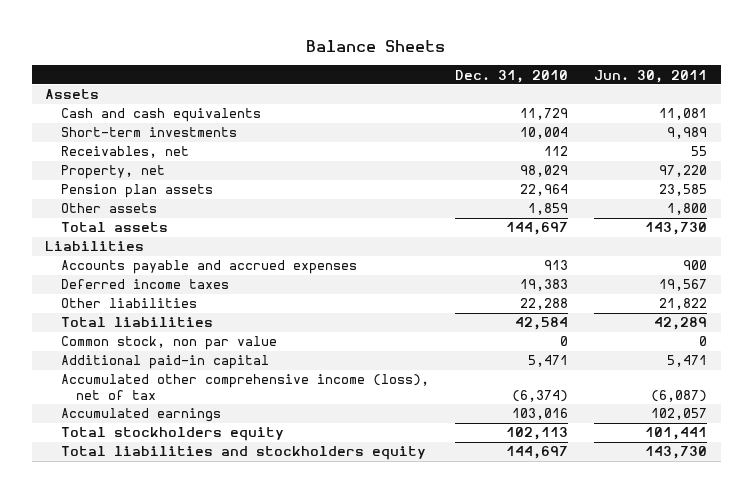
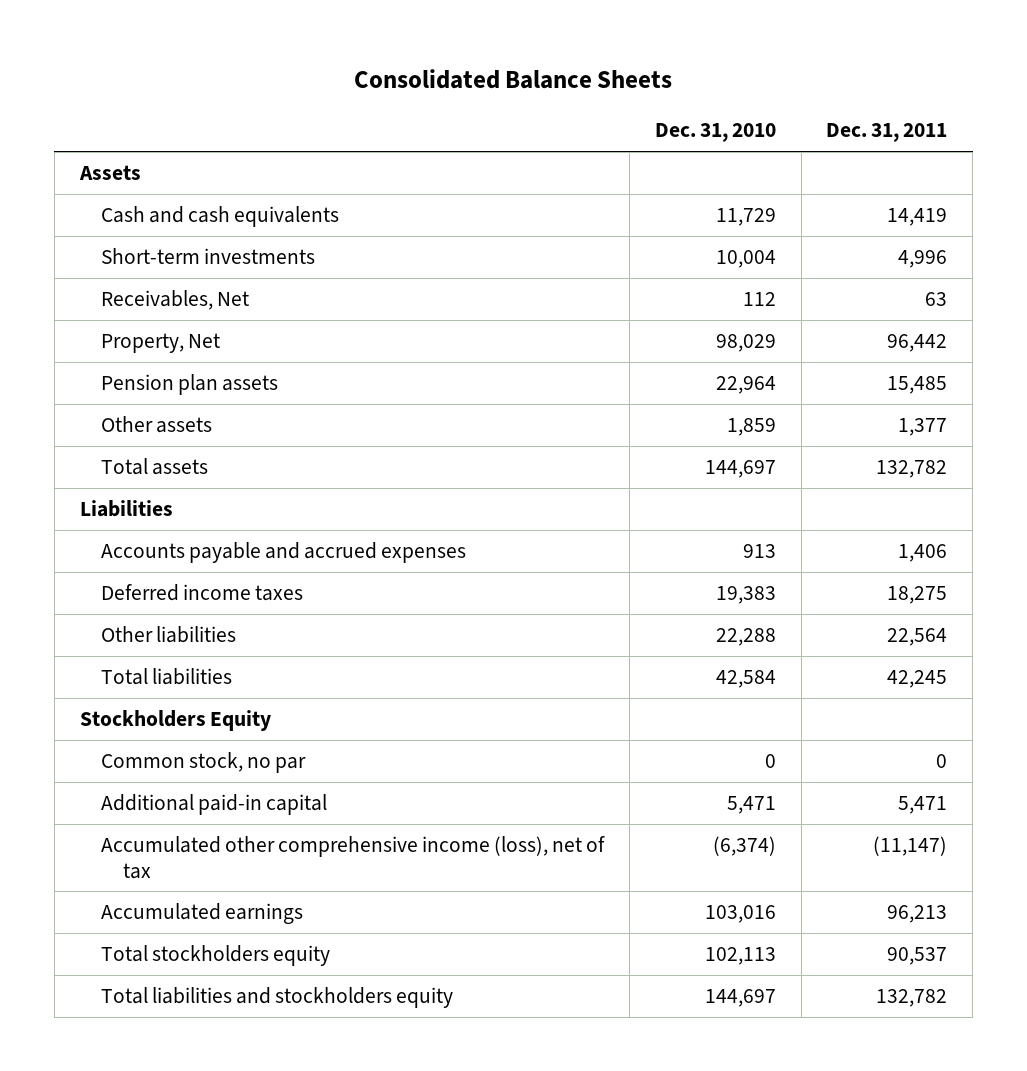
- Balance Sheets
+ Consolidated Balance Sheets
- | Dec. 31, 2010 | Jun. 30, 2011
+ | Dec. 31, 2010 | Dec. 31, 2011
- Receivables, net | 112 | 55
- Property, net | 98,029 | 97,220
+ Receivables, Net | 112 | 63
+ Property, Net | 98,029 | 96,442
- Common stock, non par value | 0 | 0
+ Stockholders Equity
+ Common stock, no par | 0 | 0

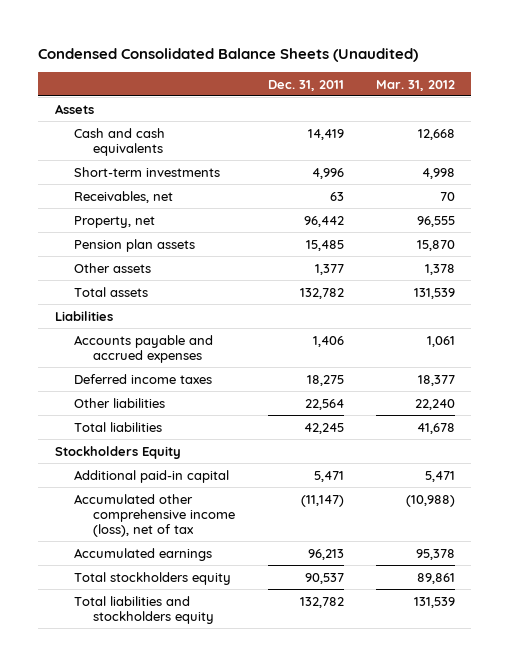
- Consolidated Balance Sheets
+ Condensed Consolidated Balance Sheets (Unaudited)
- | Dec. 31, 2010 | Dec. 31, 2011
+ | Dec. 31, 2011 | Mar. 31, 2012
- Receivables, Net | 112 | 63
- Property, Net | 98,029 | 96,442
+ Receivables, net | 63 | 70
+ Property, net | 96,442 | 96,555
- Common stock, no par | 0 | 0

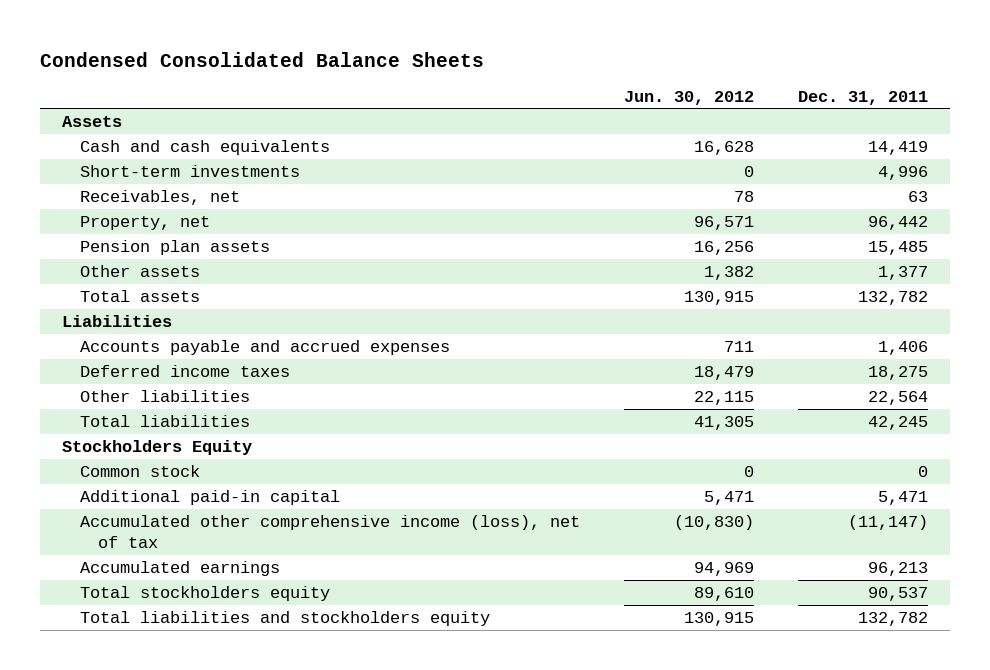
- Condensed Consolidated Balance Sheets (Unaudited)
+ Condensed Consolidated Balance Sheets
- | Dec. 31, 2011 | Mar. 31, 2012
+ | Jun. 30, 2012 | Dec. 31, 2011
+ Common stock | 0 | 0

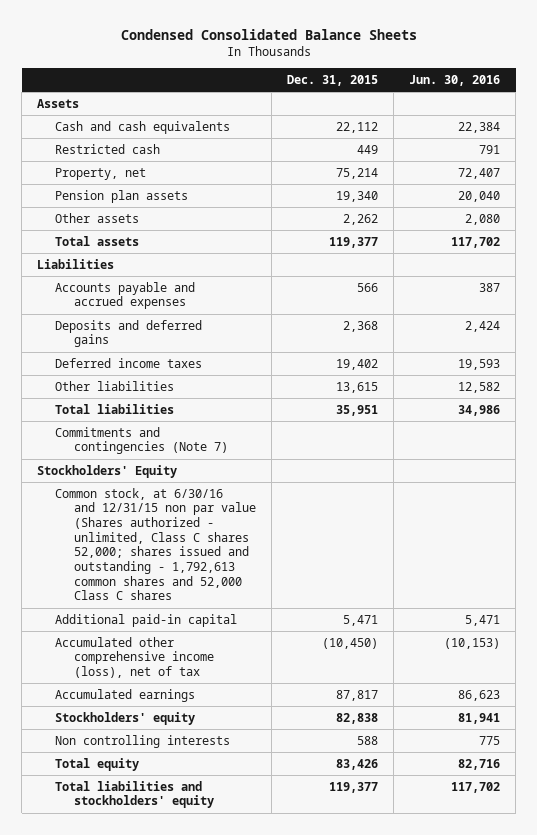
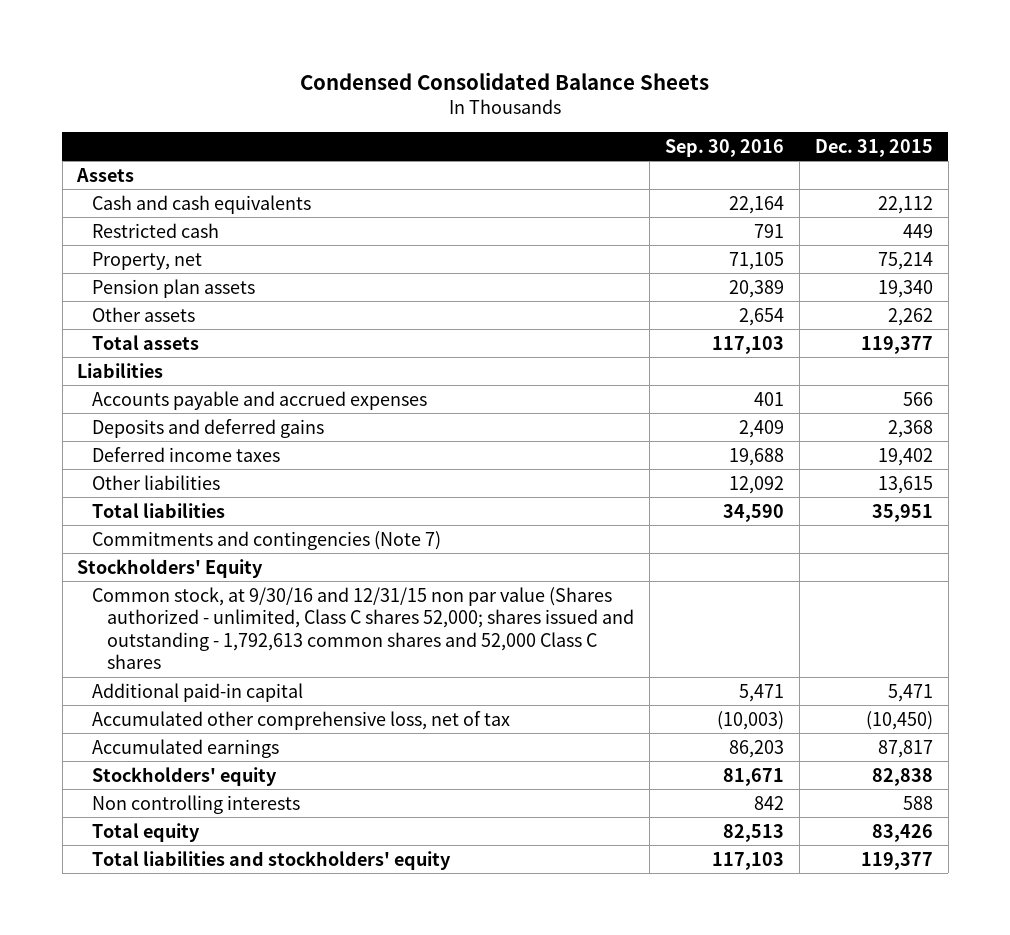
- | Dec. 31, 2015 | Jun. 30, 2016
+ | Sep. 30, 2016 | Dec. 31, 2015
- Common stock, at 6/30/16 and 12/31/15 non par value (Shares authorized - unlimited, Class C shares 52,000; shares issued and outstanding - 1,792,613 common shares and 52,000 Class C shares
+ Common stock, at 9/30/16 and 12/31/15 non par value (Shares authorized - unlimited, Class C shares 52,000; shares issued and outstanding - 1,792,613 common shares and 52,000 Class C shares
- Accumulated other comprehensive income (loss), net of tax | (10,450) | (10,153)
+ Accumulated other comprehensive loss, net of tax | (10,003) | (10,450)

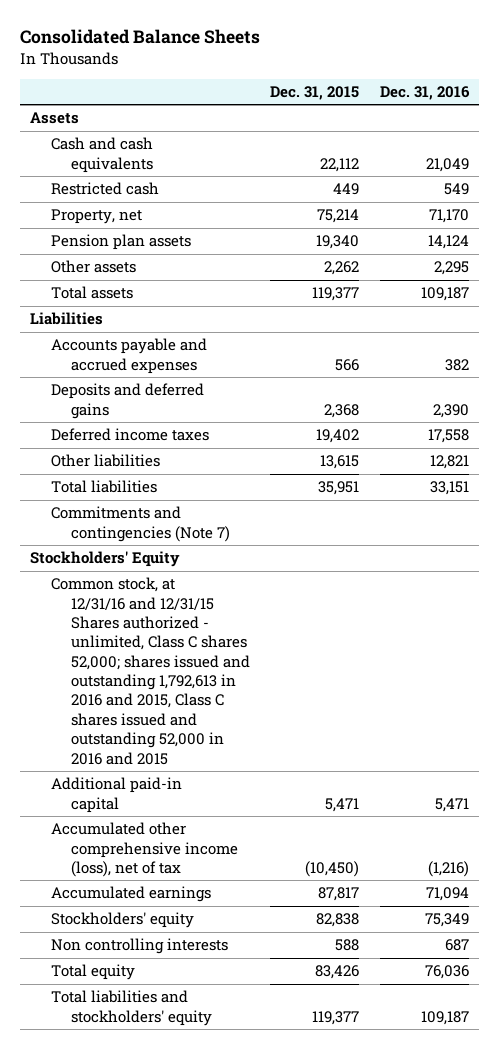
- Condensed Consolidated Balance Sheets
+ Consolidated Balance Sheets
- | Sep. 30, 2016 | Dec. 31, 2015
+ | Dec. 31, 2015 | Dec. 31, 2016
- Common stock, at 9/30/16 and 12/31/15 non par value (Shares authorized - unlimited, Class C shares 52,000; shares issued and outstanding - 1,792,613 common shares and 52,000 Class C shares
+ Common stock, at 12/31/16 and 12/31/15 Shares authorized - unlimited, Class C shares 52,000; shares issued and outstanding 1,792,613 in 2016 and 2015, Class C shares issued and outstanding 52,000 in 2016 and 2015
- Accumulated other comprehensive loss, net of tax | (10,003) | (10,450)
+ Accumulated other comprehensive income (loss), net of tax | (10,450) | (1,216)

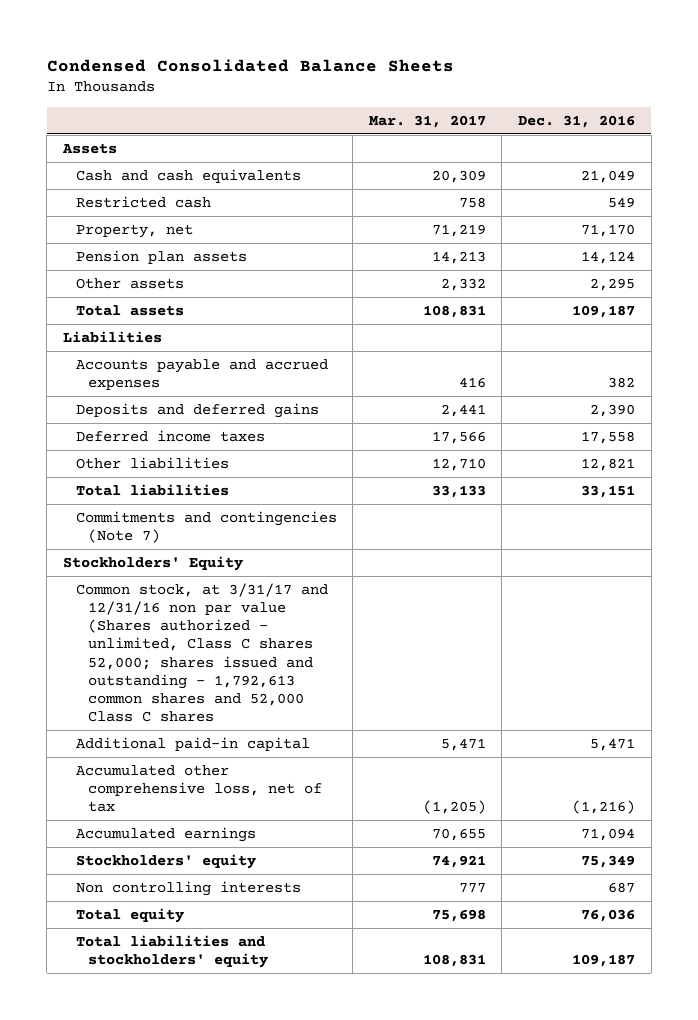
- Consolidated Balance Sheets
+ Condensed Consolidated Balance Sheets
- | Dec. 31, 2015 | Dec. 31, 2016
+ | Mar. 31, 2017 | Dec. 31, 2016
- Common stock, at 12/31/16 and 12/31/15 Shares authorized - unlimited, Class C shares 52,000; shares issued and outstanding 1,792,613 in 2016 and 2015, Class C shares issued and outstanding 52,000 in 2016 and 2015
+ Common stock, at 3/31/17 and 12/31/16 non par value (Shares authorized - unlimited, Class C shares 52,000; shares issued and outstanding - 1,792,613 common shares and 52,000 Class C shares
- Accumulated other comprehensive income (loss), net of tax | (10,450) | (1,216)
+ Accumulated other comprehensive loss, net of tax | (1,205) | (1,216)

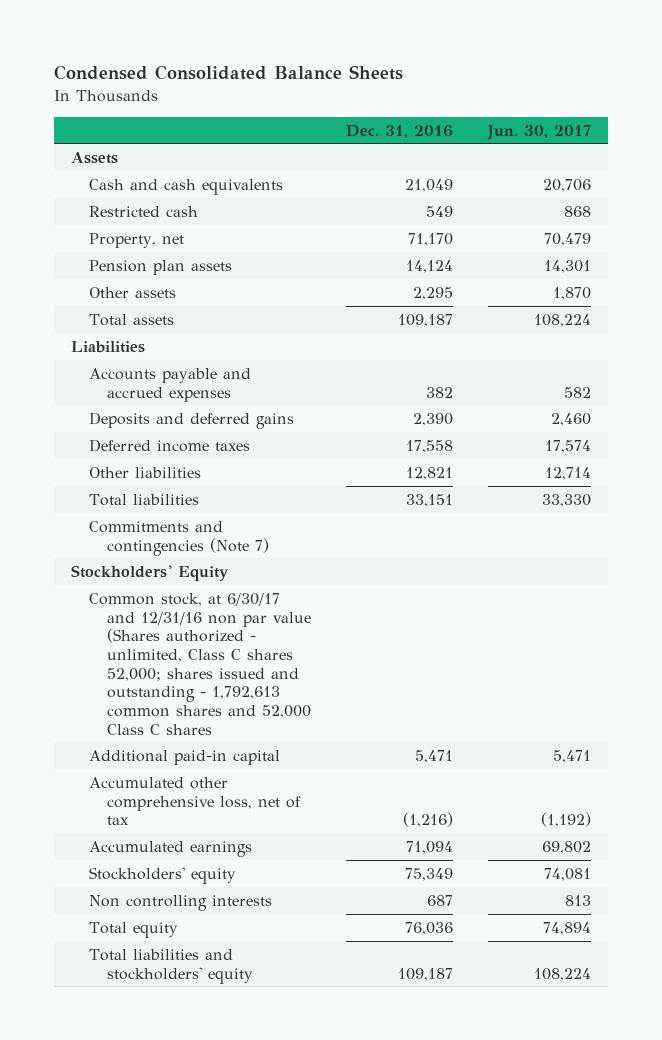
- | Mar. 31, 2017 | Dec. 31, 2016
+ | Dec. 31, 2016 | Jun. 30, 2017
- Common stock, at 3/31/17 and 12/31/16 non par value (Shares authorized - unlimited, Class C shares 52,000; shares issued and outstanding - 1,792,613 common shares and 52,000 Class C shares
+ Common stock, at 6/30/17 and 12/31/16 non par value (Shares authorized - unlimited, Class C shares 52,000; shares issued and outstanding - 1,792,613 common shares and 52,000 Class C shares

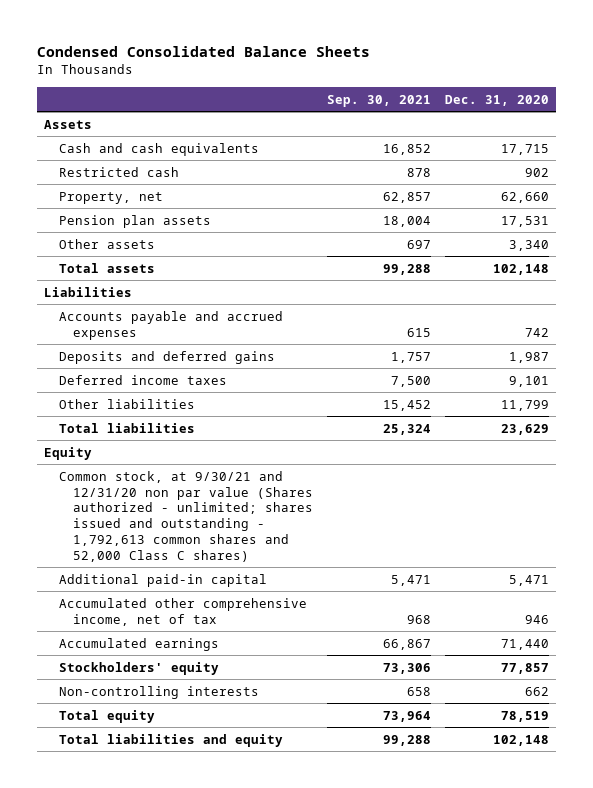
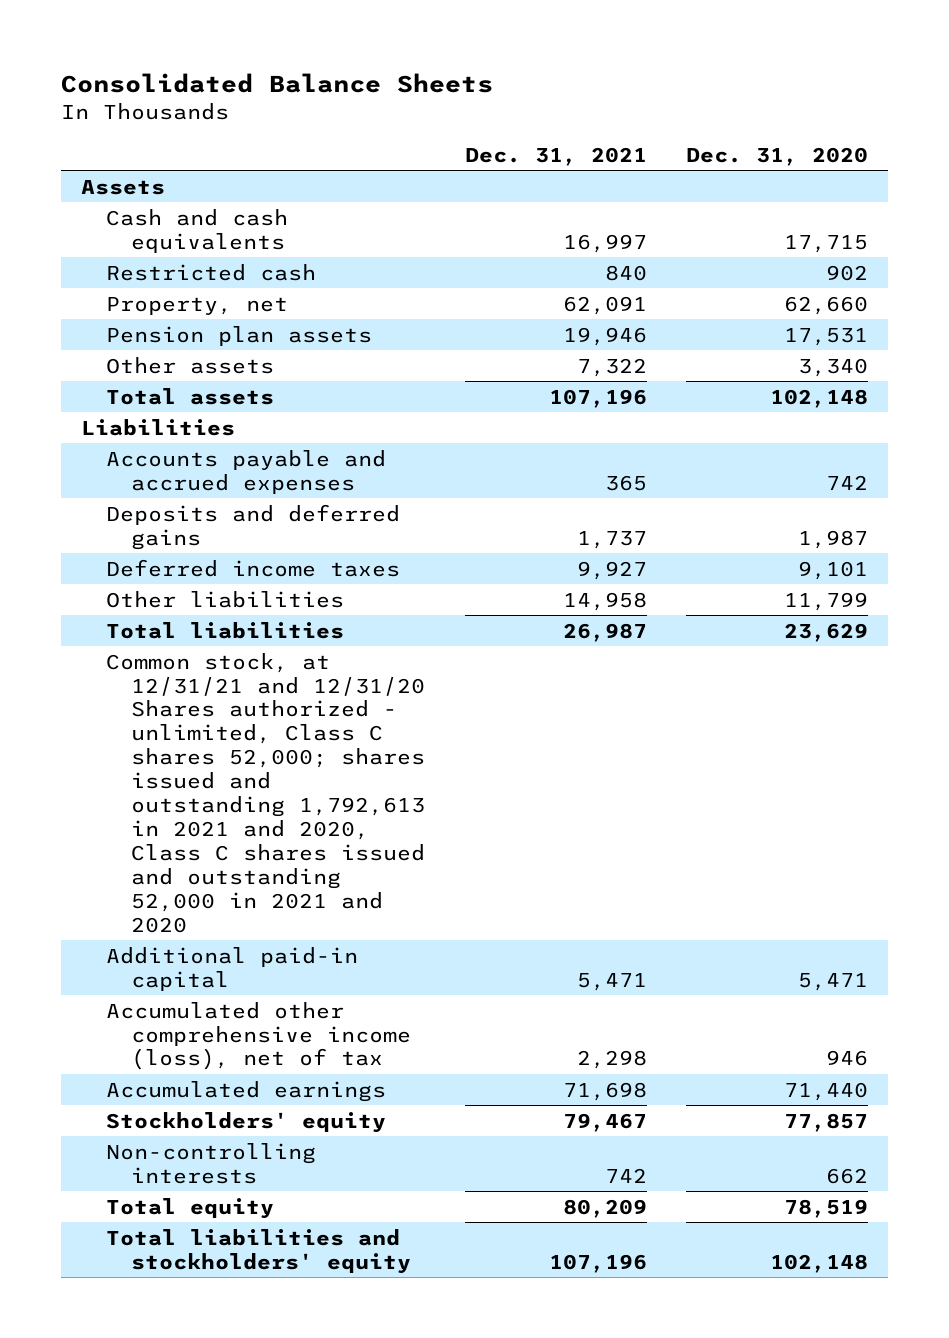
- Condensed Consolidated Balance Sheets
+ Consolidated Balance Sheets
- | Sep. 30, 2021 | Dec. 31, 2020
+ | Dec. 31, 2021 | Dec. 31, 2020
- Equity
- Common stock, at 9/30/21 and 12/31/20 non par value (Shares authorized - unlimited; shares issued and outstanding - 1,792,613 common shares and 52,000 Class C shares)
+ Common stock, at 12/31/21 and 12/31/20 Shares authorized - unlimited, Class C shares 52,000; shares issued and outstanding 1,792,613 in 2021 and 2020, Class C shares issued and outstanding 52,000 in 2021 and 2020
- Accumulated other comprehensive income, net of tax | 968 | 946
+ Accumulated other comprehensive income (loss), net of tax | 2,298 | 946
- Total liabilities and equity | 99,288 | 102,148
+ Total liabilities and stockholders' equity | 107,196 | 102,148

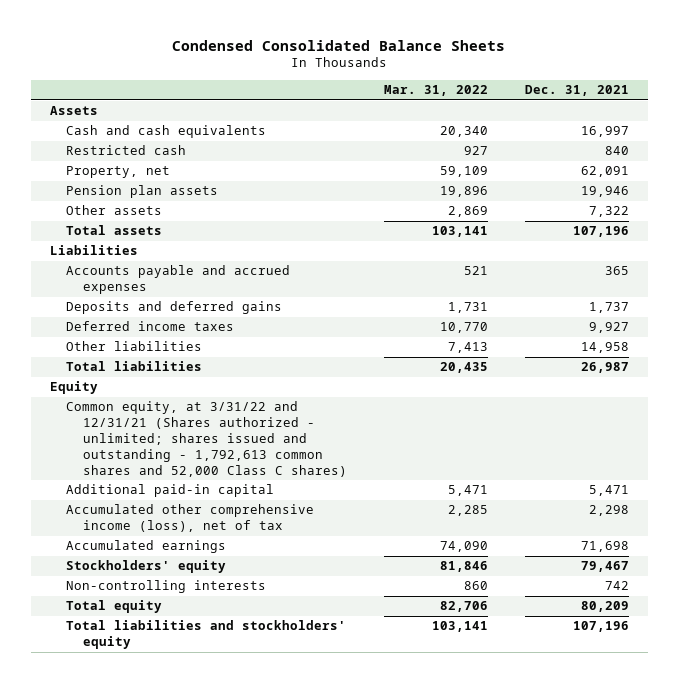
- Consolidated Balance Sheets
+ Condensed Consolidated Balance Sheets
- | Dec. 31, 2021 | Dec. 31, 2020
+ | Mar. 31, 2022 | Dec. 31, 2021
- Common stock, at 12/31/21 and 12/31/20 Shares authorized - unlimited, Class C shares 52,000; shares issued and outstanding 1,792,613 in 2021 and 2020, Class C shares issued and outstanding 52,000 in 2021 and 2020
+ Equity
+ Common equity, at 3/31/22 and 12/31/21 (Shares authorized - unlimited; shares issued and outstanding - 1,792,613 common shares and 52,000 Class C shares)

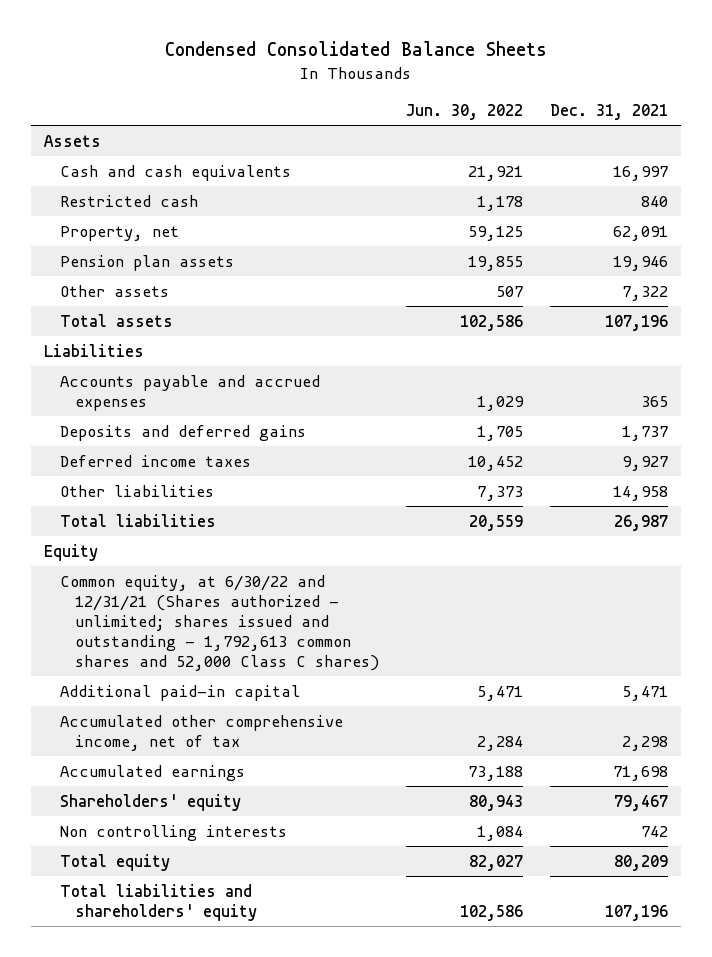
- | Mar. 31, 2022 | Dec. 31, 2021
+ | Jun. 30, 2022 | Dec. 31, 2021
- Common equity, at 3/31/22 and 12/31/21 (Shares authorized - unlimited; shares issued and outstanding - 1,792,613 common shares and 52,000 Class C shares)
+ Common equity, at 6/30/22 and 12/31/21 (Shares authorized - unlimited; shares issued and outstanding - 1,792,613 common shares and 52,000 Class C shares)
- Accumulated other comprehensive income (loss), net of tax | 2,285 | 2,298
+ Accumulated other comprehensive income, net of tax | 2,284 | 2,298
- Stockholders' equity | 81,846 | 79,467
- Non-controlling interests | 860 | 742
+ Shareholders' equity | 80,943 | 79,467
+ Non controlling interests | 1,084 | 742
- Total liabilities and stockholders' equity | 103,141 | 107,196
+ Total liabilities and shareholders' equity | 102,586 | 107,196

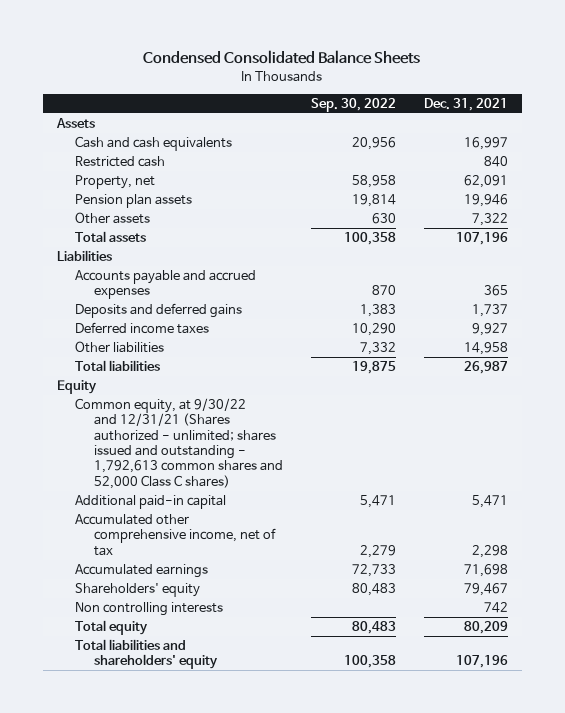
- | Jun. 30, 2022 | Dec. 31, 2021
+ | Sep. 30, 2022 | Dec. 31, 2021
- Common equity, at 6/30/22 and 12/31/21 (Shares authorized - unlimited; shares issued and outstanding - 1,792,613 common shares and 52,000 Class C shares)
+ Common equity, at 9/30/22 and 12/31/21 (Shares authorized - unlimited; shares issued and outstanding - 1,792,613 common shares and 52,000 Class C shares)

